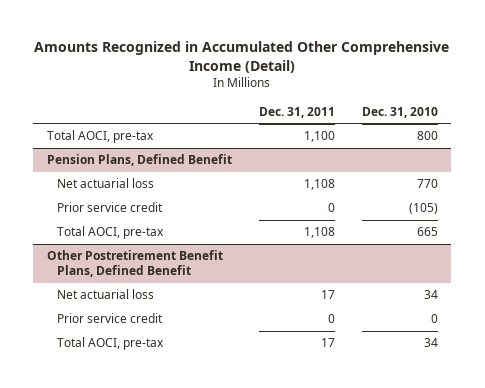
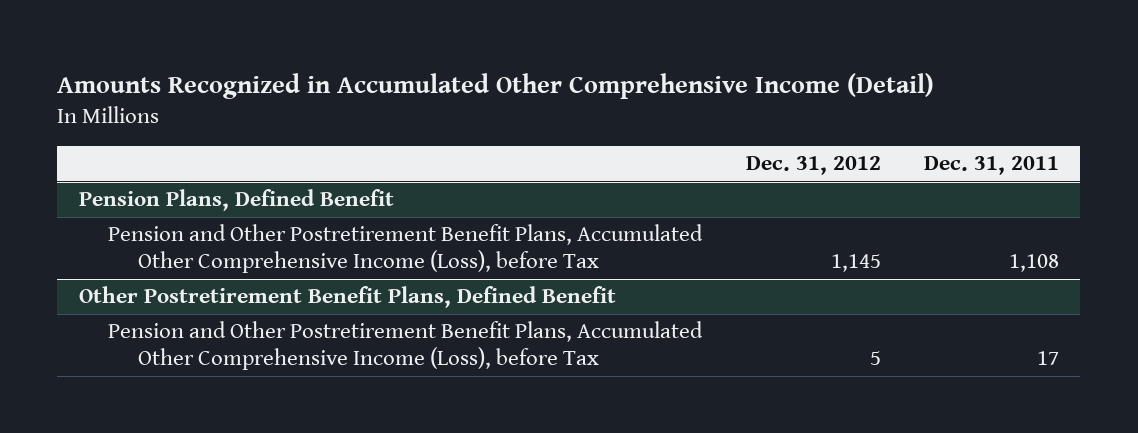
- | Dec. 31, 2011 | Dec. 31, 2010
+ | Dec. 31, 2012 | Dec. 31, 2011
- Total AOCI, pre-tax | 1,100 | 800
@ Pension Plans, Defined Benefit
- Net actuarial loss | 1,108 | 770
- Prior service credit | 0 | (105)
- Total AOCI, pre-tax | 1,108 | 665
+ Pension and Other Postretirement Benefit Plans, Accumulated Other Comprehensive Income (Loss), before Tax | 1,145 | 1,108
@ Other Postretirement Benefit Plans, Defined Benefit
- Net actuarial loss | 17 | 34
- Prior service credit | 0 | 0
- Total AOCI, pre-tax | 17 | 34
+ Pension and Other Postretirement Benefit Plans, Accumulated Other Comprehensive Income (Loss), before Tax | 5 | 17

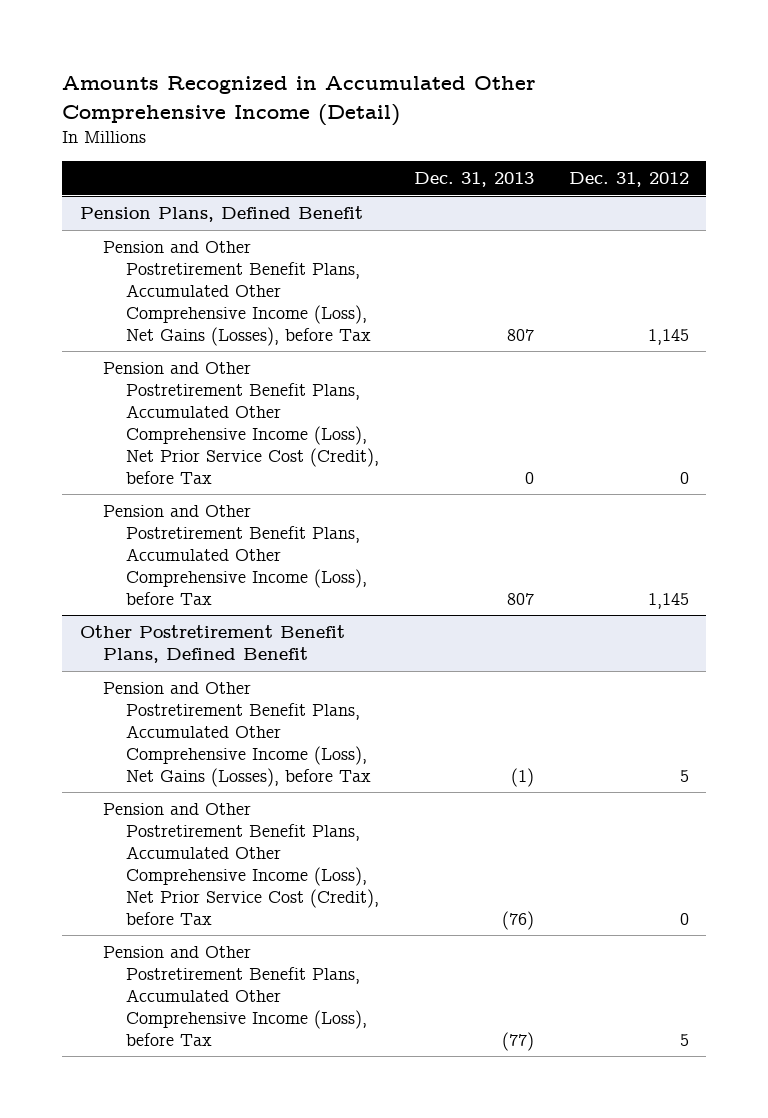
- | Dec. 31, 2012 | Dec. 31, 2011
+ | Dec. 31, 2013 | Dec. 31, 2012
@ Pension Plans, Defined Benefit
+ Pension and Other Postretirement Benefit Plans, Accumulated Other Comprehensive Income (Loss), Net Gains (Losses), before Tax | 807 | 1,145
+ Pension and Other Postretirement Benefit Plans, Accumulated Other Comprehensive Income (Loss), Net Prior Service Cost (Credit), before Tax | 0 | 0
@ Other Postretirement Benefit Plans, Defined Benefit
+ Pension and Other Postretirement Benefit Plans, Accumulated Other Comprehensive Income (Loss), Net Gains (Losses), before Tax | (1) | 5
+ Pension and Other Postretirement Benefit Plans, Accumulated Other Comprehensive Income (Loss), Net Prior Service Cost (Credit), before Tax | (76) | 0

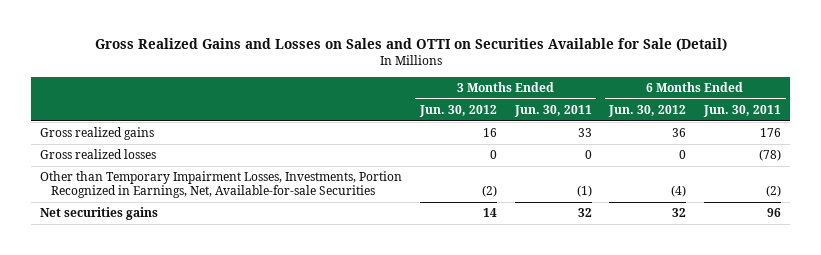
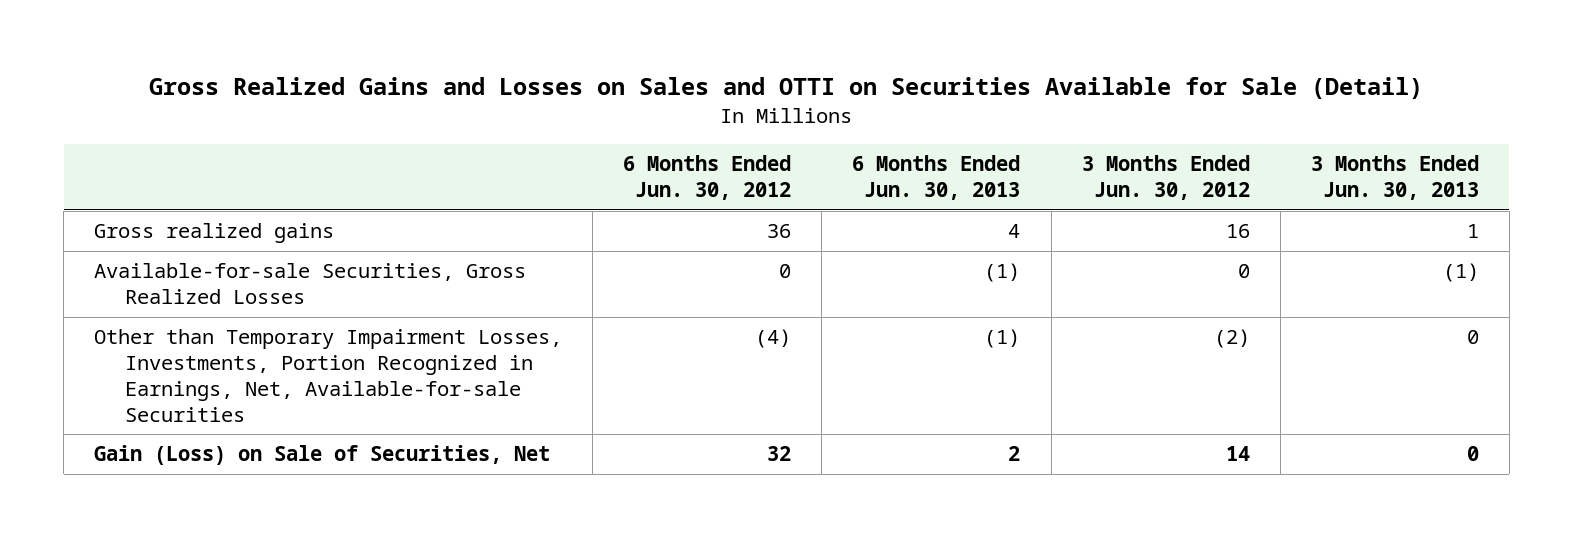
- | 3 Months Ended Jun. 30, 2012 | 3 Months Ended Jun. 30, 2011 | 6 Months Ended Jun. 30, 2012 | 6 Months Ended Jun. 30, 2011
+ | 6 Months Ended Jun. 30, 2012 | 6 Months Ended Jun. 30, 2013 | 3 Months Ended Jun. 30, 2012 | 3 Months Ended Jun. 30, 2013
- Gross realized losses | 0 | 0 | 0 | (78)
+ Available-for-sale Securities, Gross Realized Losses | 0 | (1) | 0 | (1)
- Net securities gains | 14 | 32 | 32 | 96
+ Gain (Loss) on Sale of Securities, Net | 32 | 2 | 14 | 0

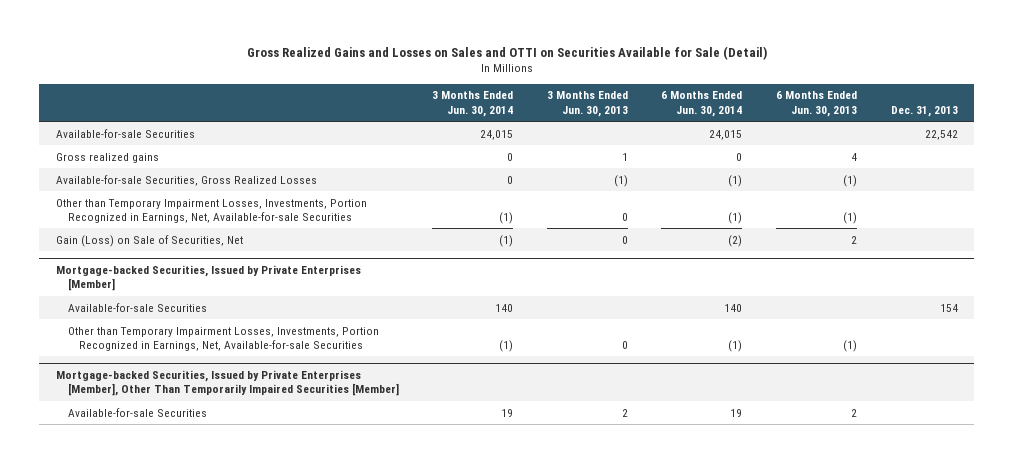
- | 6 Months Ended Jun. 30, 2012 | 6 Months Ended Jun. 30, 2013 | 3 Months Ended Jun. 30, 2012 | 3 Months Ended Jun. 30, 2013
+ | 3 Months Ended Jun. 30, 2014 | 3 Months Ended Jun. 30, 2013 | 6 Months Ended Jun. 30, 2014 | 6 Months Ended Jun. 30, 2013 | Dec. 31, 2013
+ Available-for-sale Securities | 24,015 | | 24,015 | | 22,542
+ Mortgage-backed Securities, Issued by Private Enterprises [Member]
+ Available-for-sale Securities | 140 | | 140 | | 154
+ Other than Temporary Impairment Losses, Investments, Portion Recognized in Earnings, Net, Available-for-sale Securities | (1) | 0 | (1) | (1) |
+ Mortgage-backed Securities, Issued by Private Enterprises [Member], Other Than Temporarily Impaired Securities [Member]
+ Available-for-sale Securities | 19 | 2 | 19 | 2 |

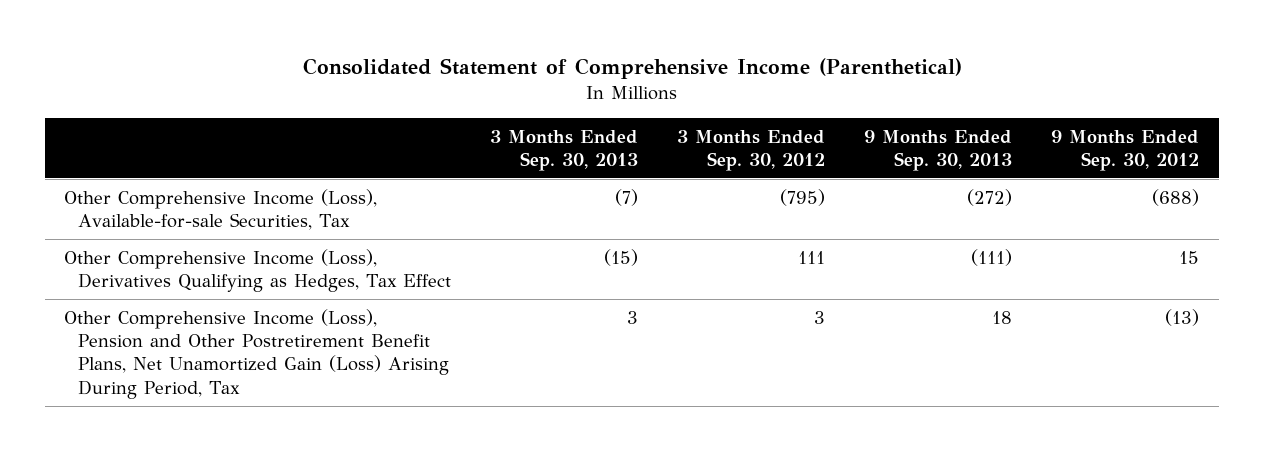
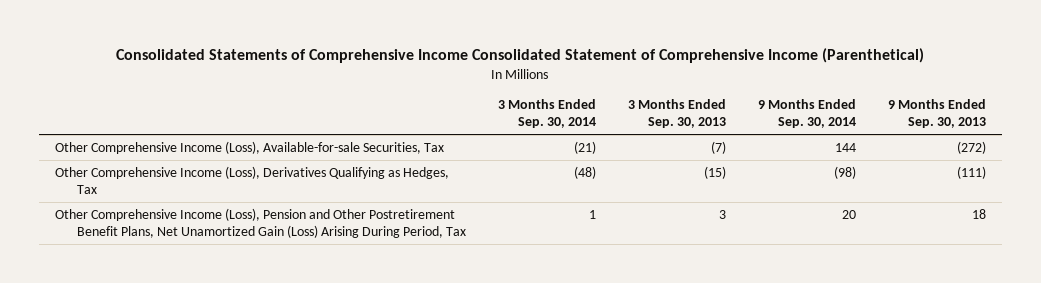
- Consolidated Statement of Comprehensive Income (Parenthetical)
+ Consolidated Statements of Comprehensive Income Consolidated Statement of Comprehensive Income (Parenthetical)
- | 3 Months Ended Sep. 30, 2013 | 3 Months Ended Sep. 30, 2012 | 9 Months Ended Sep. 30, 2013 | 9 Months Ended Sep. 30, 2012
+ | 3 Months Ended Sep. 30, 2014 | 3 Months Ended Sep. 30, 2013 | 9 Months Ended Sep. 30, 2014 | 9 Months Ended Sep. 30, 2013
- Other Comprehensive Income (Loss), Derivatives Qualifying as Hedges, Tax Effect | (15) | 111 | (111) | 15
+ Other Comprehensive Income (Loss), Derivatives Qualifying as Hedges, Tax | (48) | (15) | (98) | (111)

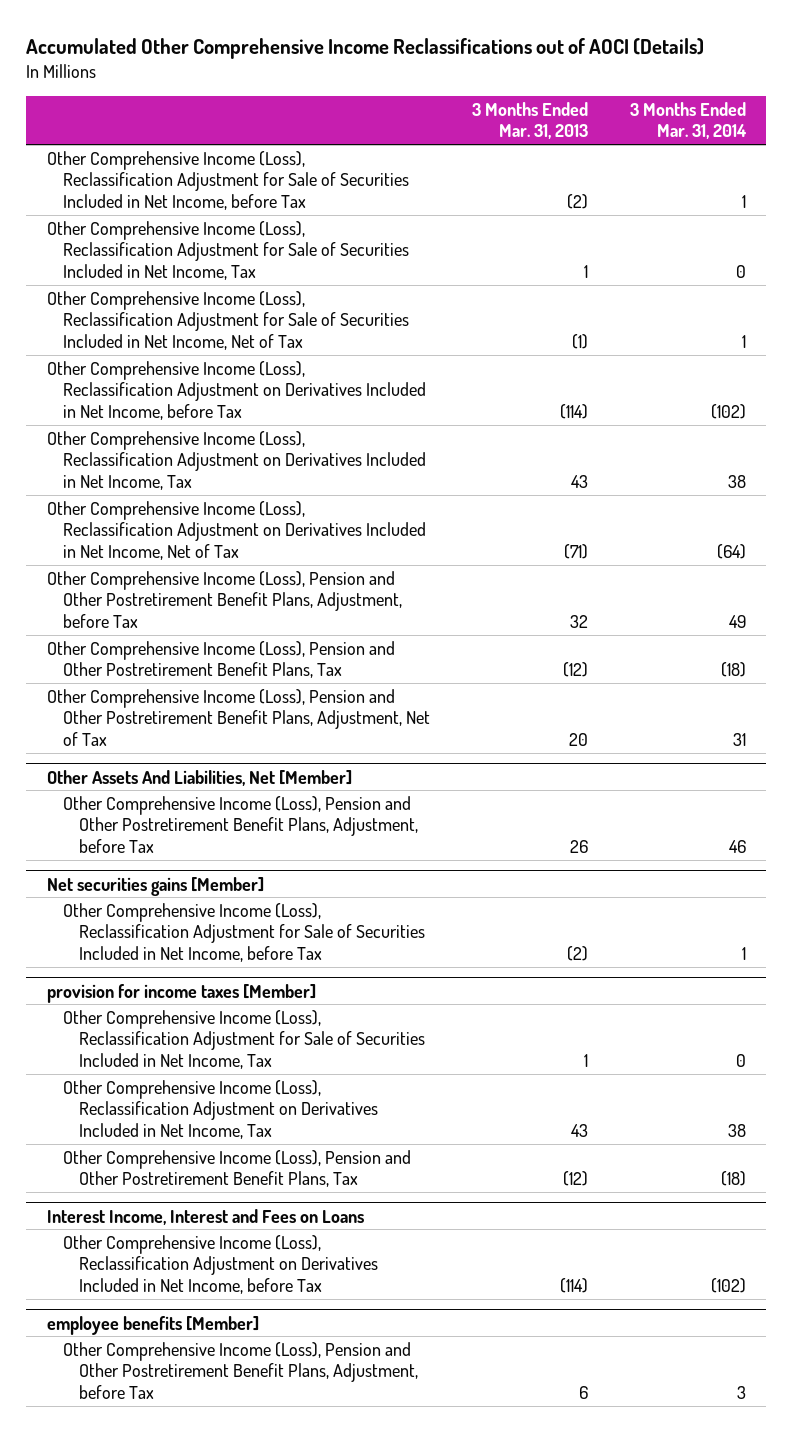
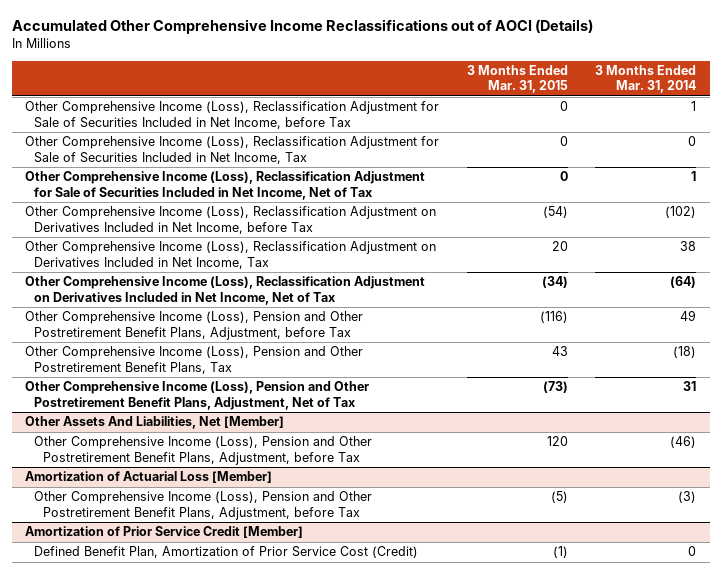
- | 3 Months Ended Mar. 31, 2013 | 3 Months Ended Mar. 31, 2014
+ | 3 Months Ended Mar. 31, 2015 | 3 Months Ended Mar. 31, 2014
@ Other Assets And Liabilities, Net [Member]
- Other Comprehensive Income (Loss), Pension and Other Postretirement Benefit Plans, Adjustment, before Tax | 26 | 46
- Net securities gains [Member]
- Other Comprehensive Income (Loss), Reclassification Adjustment for Sale of Securities Included in Net Income, before Tax | (2) | 1
- provision for income taxes [Member]
- Other Comprehensive Income (Loss), Reclassification Adjustment for Sale of Securities Included in Net Income, Tax | 1 | 0
- Other Comprehensive Income (Loss), Reclassification Adjustment on Derivatives Included in Net Income, Tax | 43 | 38
- Other Comprehensive Income (Loss), Pension and Other Postretirement Benefit Plans, Tax | (12) | (18)
- Interest Income, Interest and Fees on Loans
- Other Comprehensive Income (Loss), Reclassification Adjustment on Derivatives Included in Net Income, before Tax | (114) | (102)
- employee benefits [Member]
- Other Comprehensive Income (Loss), Pension and Other Postretirement Benefit Plans, Adjustment, before Tax | 6 | 3
@ Other Assets And Liabilities, Net [Member]
+ Other Comprehensive Income (Loss), Pension and Other Postretirement Benefit Plans, Adjustment, before Tax | 120 | (46)
+ Amortization of Actuarial Loss [Member]
+ Other Comprehensive Income (Loss), Pension and Other Postretirement Benefit Plans, Adjustment, before Tax | (5) | (3)
+ Amortization of Prior Service Credit [Member]
+ Defined Benefit Plan, Amortization of Prior Service Cost (Credit) | (1) | 0

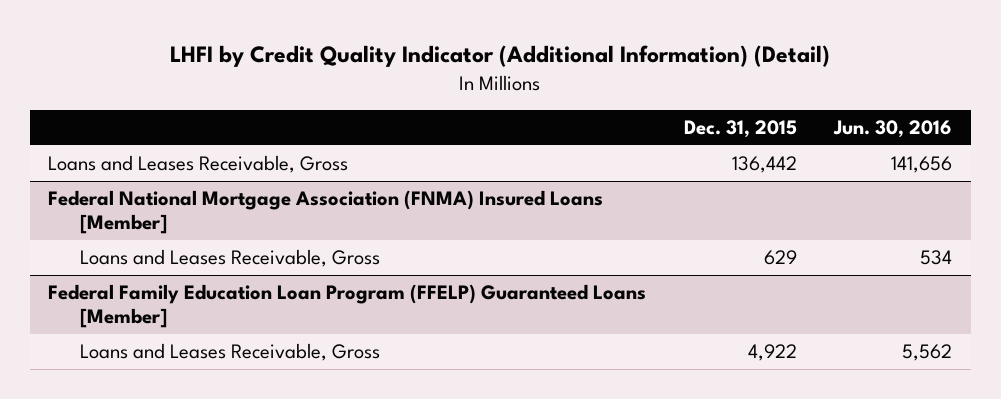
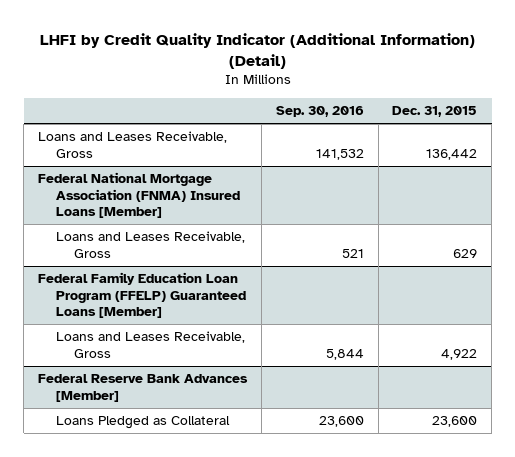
- | Dec. 31, 2015 | Jun. 30, 2016
+ | Sep. 30, 2016 | Dec. 31, 2015
+ Federal Reserve Bank Advances [Member]
+ Loans Pledged as Collateral | 23,600 | 23,600

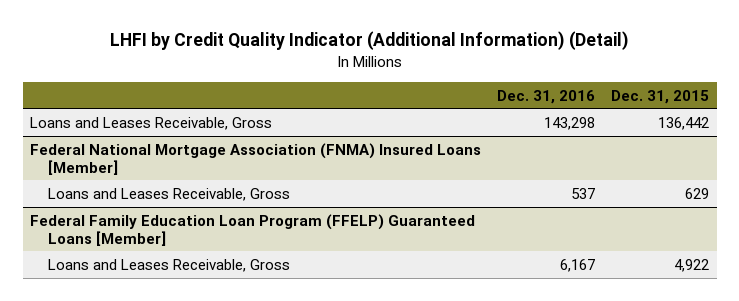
- | Sep. 30, 2016 | Dec. 31, 2015
+ | Dec. 31, 2016 | Dec. 31, 2015
- Federal Reserve Bank Advances [Member]
- Loans Pledged as Collateral | 23,600 | 23,600

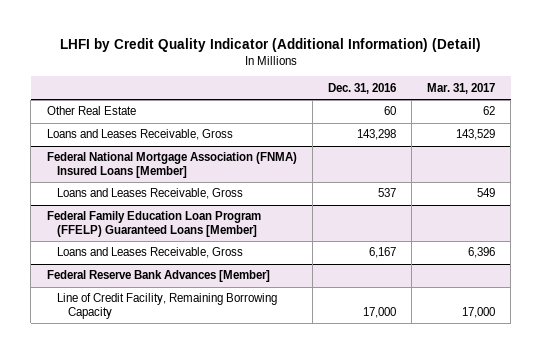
- | Dec. 31, 2016 | Dec. 31, 2015
+ | Dec. 31, 2016 | Mar. 31, 2017
+ Other Real Estate | 60 | 62
+ Federal Reserve Bank Advances [Member]
+ Line of Credit Facility, Remaining Borrowing Capacity | 17,000 | 17,000

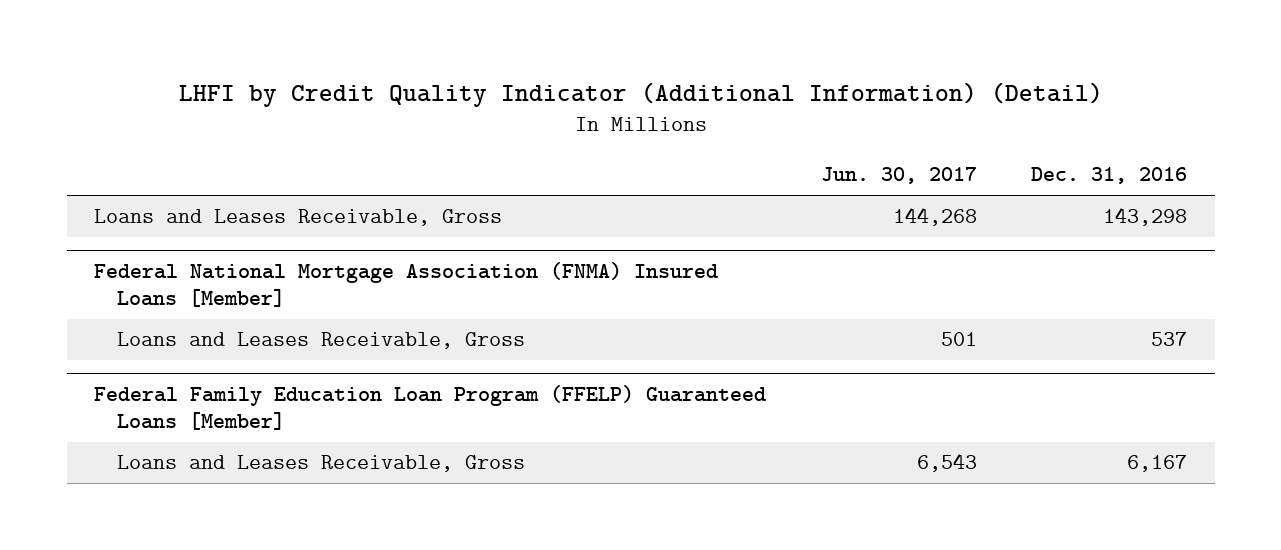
- | Dec. 31, 2016 | Mar. 31, 2017
+ | Jun. 30, 2017 | Dec. 31, 2016
- Other Real Estate | 60 | 62
- Federal Reserve Bank Advances [Member]
- Line of Credit Facility, Remaining Borrowing Capacity | 17,000 | 17,000

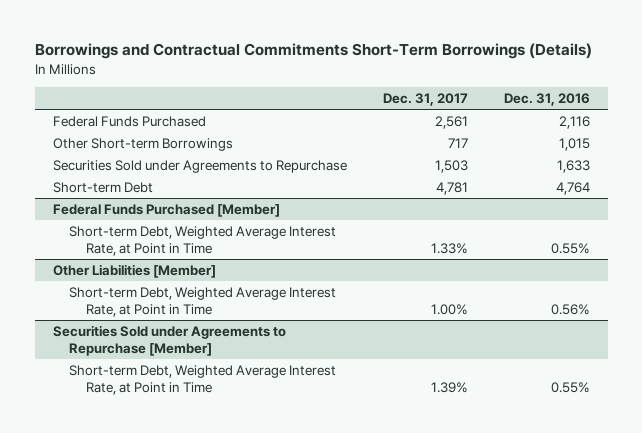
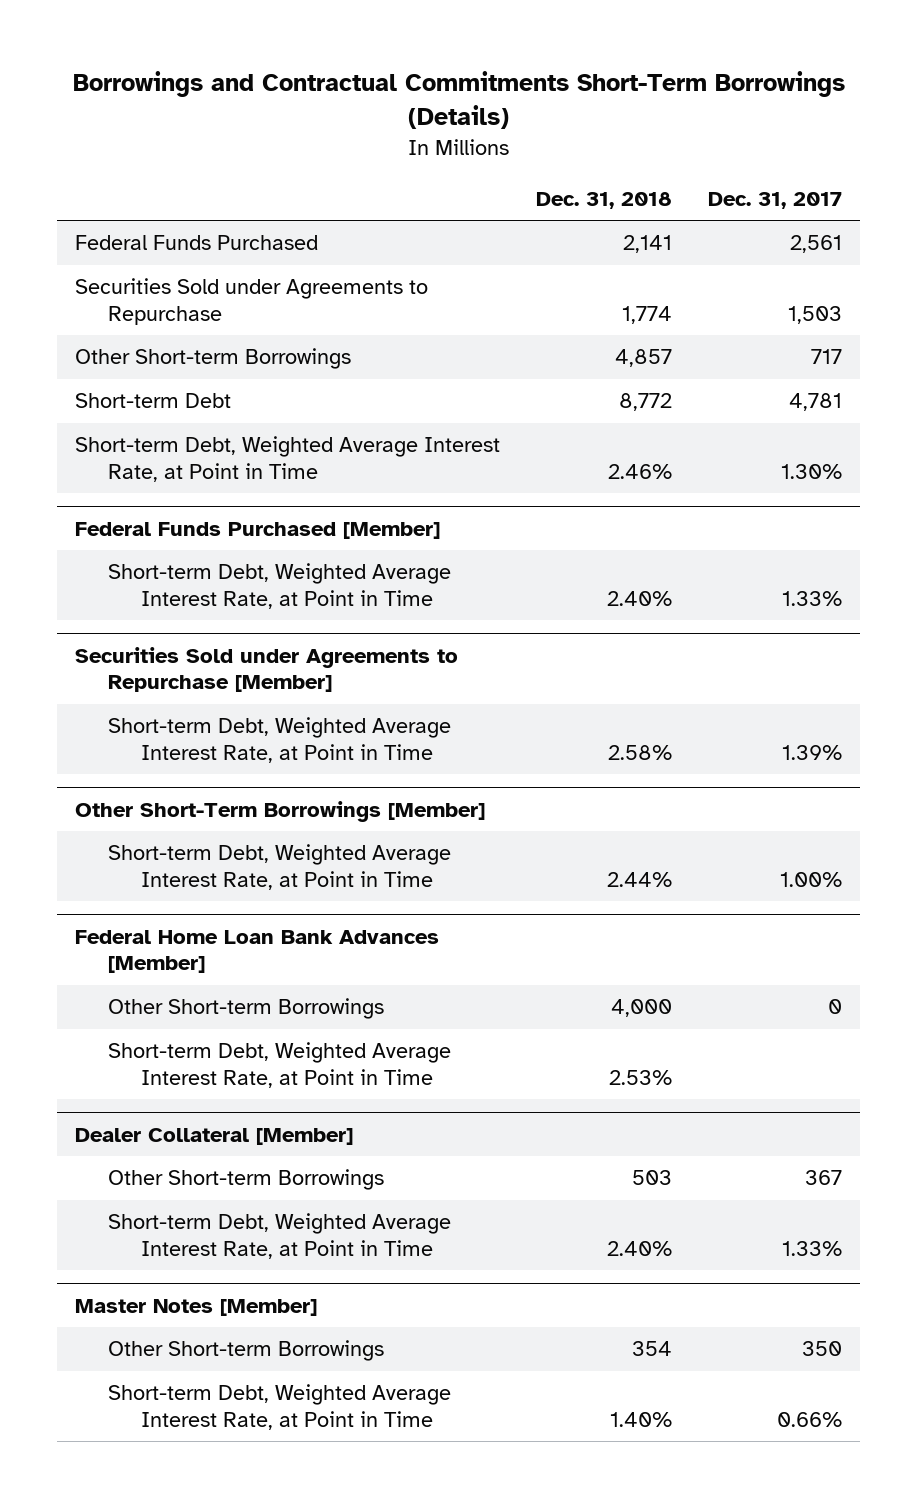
- | Dec. 31, 2017 | Dec. 31, 2016
+ | Dec. 31, 2018 | Dec. 31, 2017
moved down: Other Short-term Borrowings | 4,857 | 717
+ Short-term Debt, Weighted Average Interest Rate, at Point in Time | 2.46% | 1.30%
- Other Liabilities [Member]
- Short-term Debt, Weighted Average Interest Rate, at Point in Time | 1.00% | 0.56%
+ Other Short-Term Borrowings [Member]
+ Short-term Debt, Weighted Average Interest Rate, at Point in Time | 2.44% | 1.00%
+ Federal Home Loan Bank Advances [Member]
+ Other Short-term Borrowings | 4,000 | 0
+ Short-term Debt, Weighted Average Interest Rate, at Point in Time | 2.53% |
+ Dealer Collateral [Member]
+ Other Short-term Borrowings | 503 | 367
+ Short-term Debt, Weighted Average Interest Rate, at Point in Time | 2.40% | 1.33%
+ Master Notes [Member]
+ Other Short-term Borrowings | 354 | 350
+ Short-term Debt, Weighted Average Interest Rate, at Point in Time | 1.40% | 0.66%

